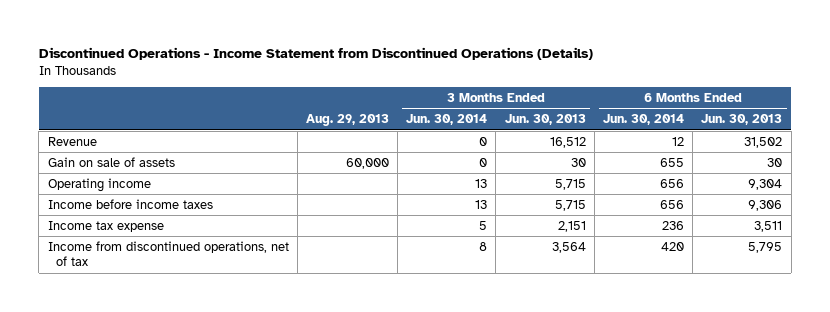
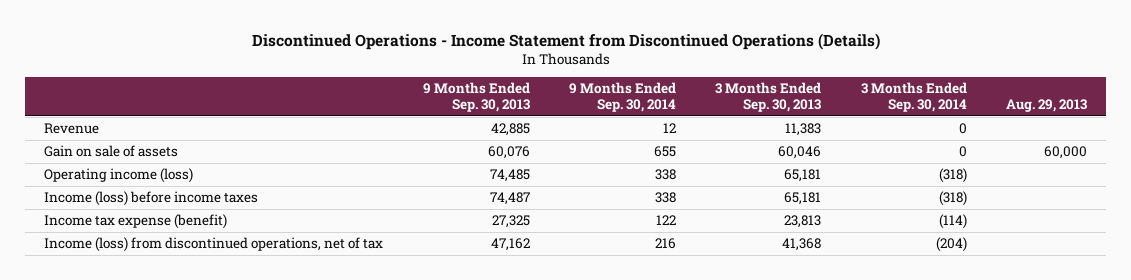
- | Aug. 29, 2013 | 3 Months Ended Jun. 30, 2014 | 3 Months Ended Jun. 30, 2013 | 6 Months Ended Jun. 30, 2014 | 6 Months Ended Jun. 30, 2013
+ | 9 Months Ended Sep. 30, 2013 | 9 Months Ended Sep. 30, 2014 | 3 Months Ended Sep. 30, 2013 | 3 Months Ended Sep. 30, 2014 | Aug. 29, 2013
- Operating income | | 13 | 5,715 | 656 | 9,304
- Income before income taxes | | 13 | 5,715 | 656 | 9,306
- Income tax expense | | 5 | 2,151 | 236 | 3,511
- Income from discontinued operations, net of tax | | 8 | 3,564 | 420 | 5,795
+ Operating income (loss) | 74,485 | 338 | 65,181 | (318) |
+ Income (loss) before income taxes | 74,487 | 338 | 65,181 | (318) |
+ Income tax expense (benefit) | 27,325 | 122 | 23,813 | (114) |
+ Income (loss) from discontinued operations, net of tax | 47,162 | 216 | 41,368 | (204) |

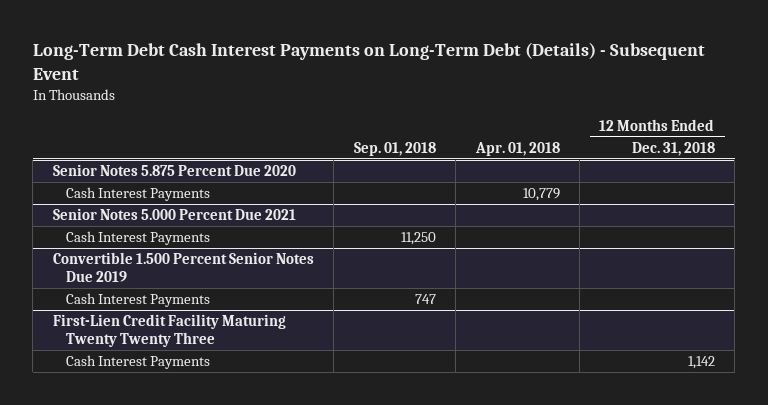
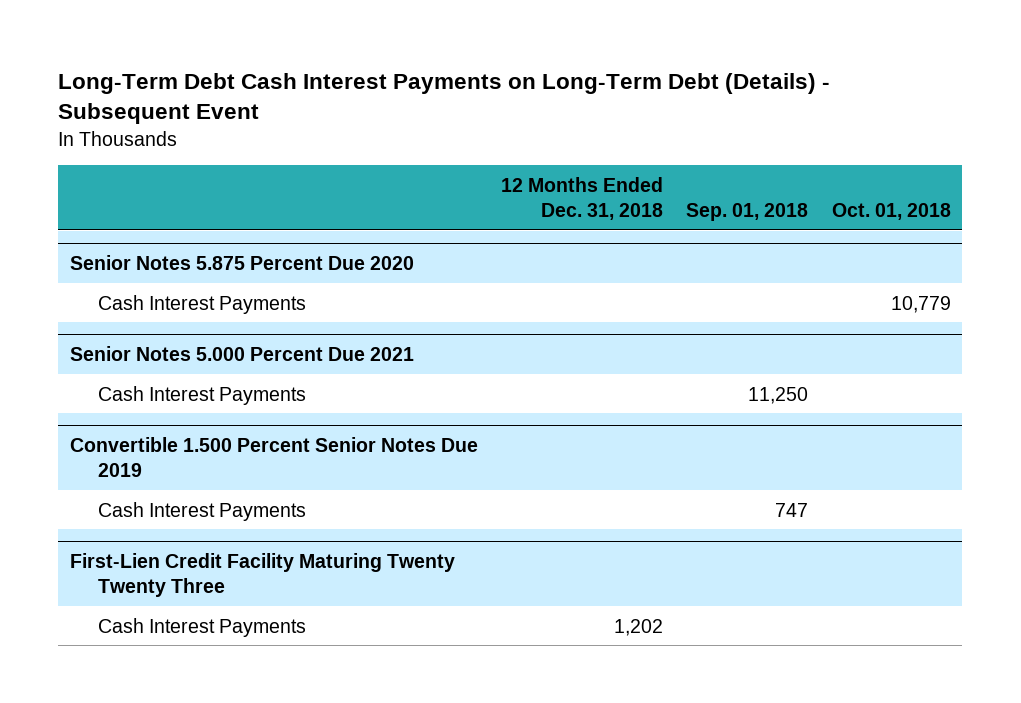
- | Sep. 01, 2018 | Apr. 01, 2018 | 12 Months Ended Dec. 31, 2018
+ | 12 Months Ended Dec. 31, 2018 | Sep. 01, 2018 | Oct. 01, 2018
@ First-Lien Credit Facility Maturing Twenty Twenty Three
- Cash Interest Payments | | | 1,142
+ Cash Interest Payments | 1,202 | |

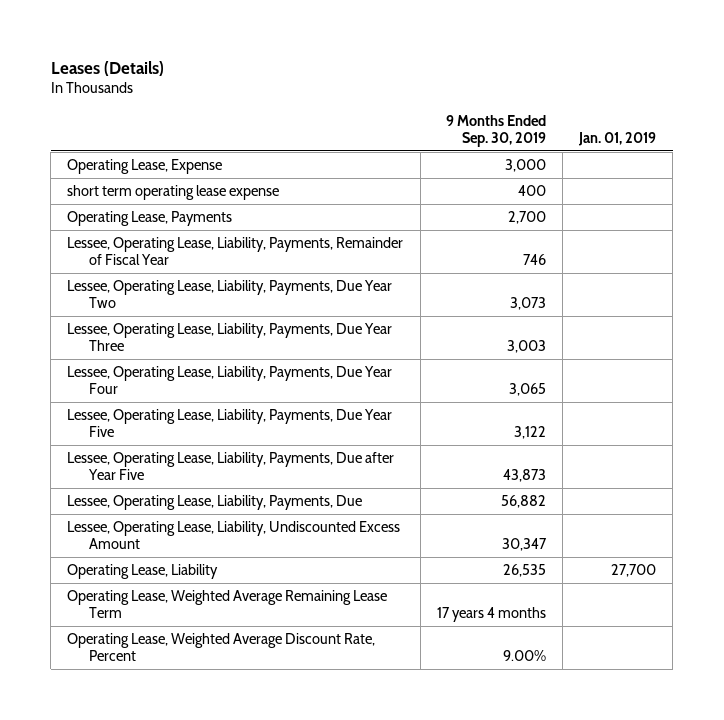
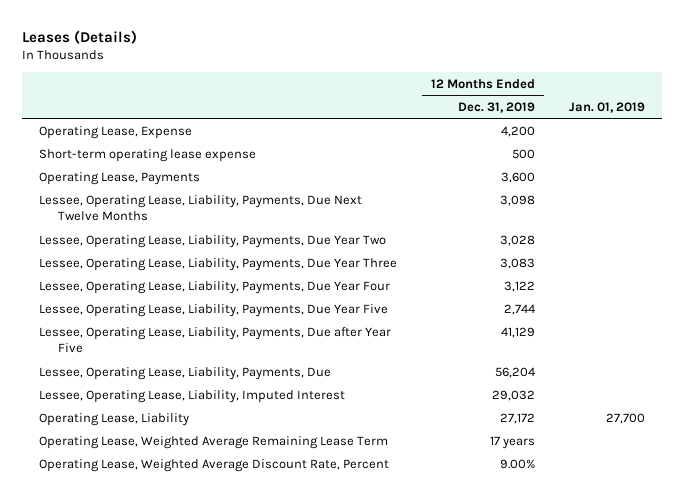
- | 9 Months Ended Sep. 30, 2019 | Jan. 01, 2019
+ | 12 Months Ended Dec. 31, 2019 | Jan. 01, 2019
- short term operating lease expense | 400 |
+ Short-term operating lease expense | 500 |
- Lessee, Operating Lease, Liability, Payments, Remainder of Fiscal Year | 746 |
+ Lessee, Operating Lease, Liability, Payments, Due Next Twelve Months | 3,098 |
- Lessee, Operating Lease, Liability, Undiscounted Excess Amount | 30,347 |
+ Lessee, Operating Lease, Liability, Imputed Interest | 29,032 |

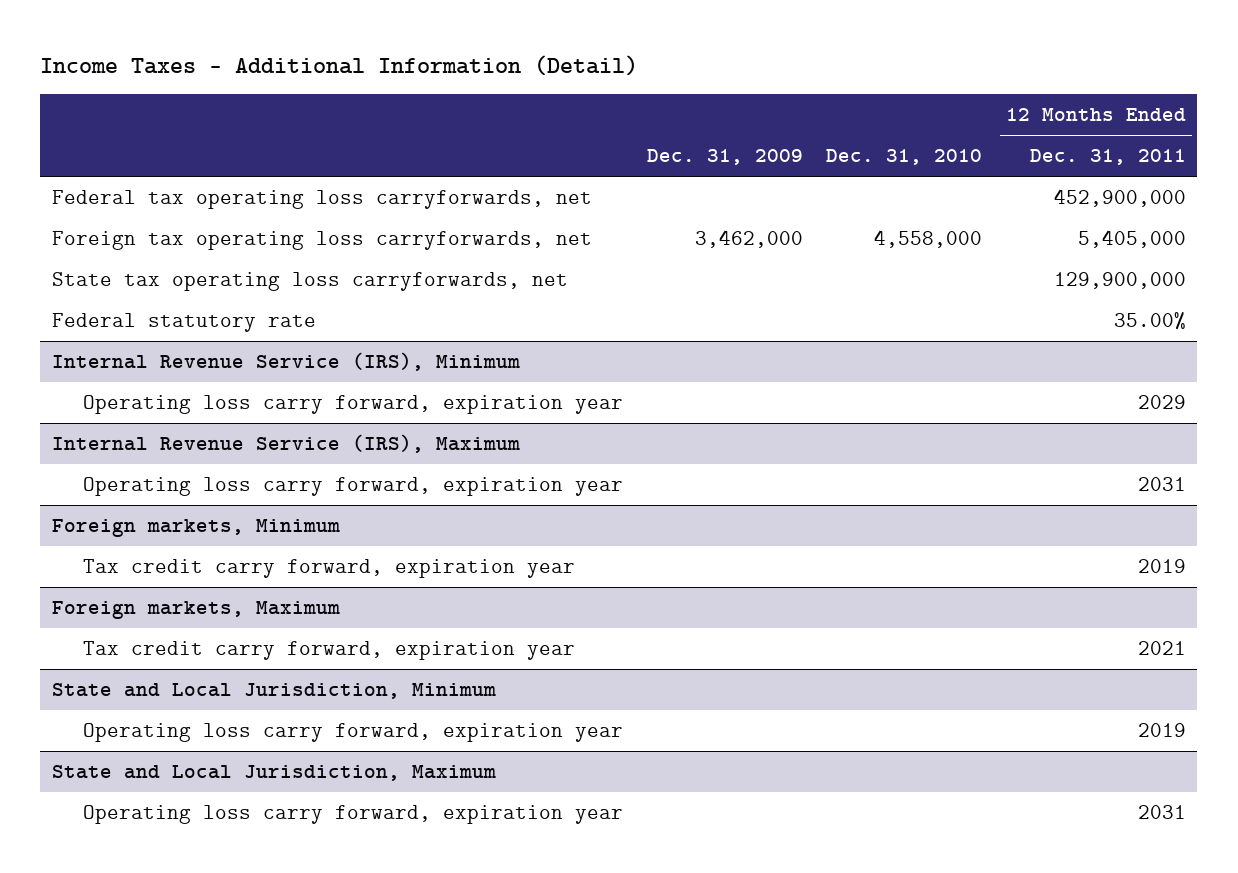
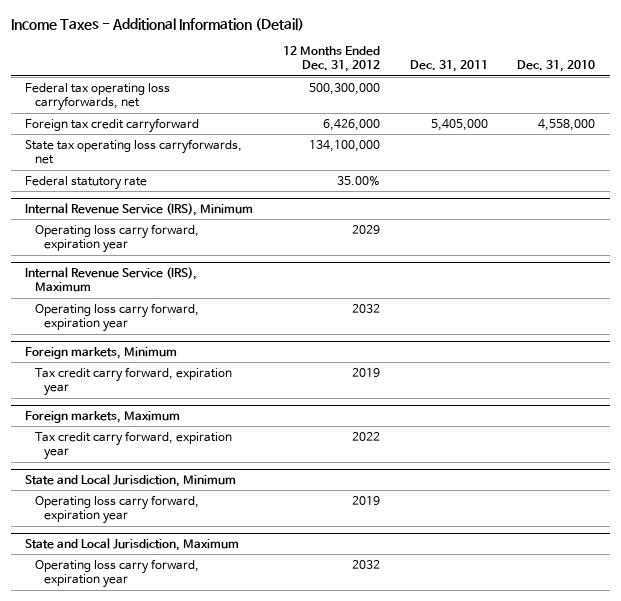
- | Dec. 31, 2009 | Dec. 31, 2010 | 12 Months Ended Dec. 31, 2011
+ | 12 Months Ended Dec. 31, 2012 | Dec. 31, 2011 | Dec. 31, 2010
- Foreign tax operating loss carryforwards, net | 3,462,000 | 4,558,000 | 5,405,000
+ Foreign tax credit carryforward | 6,426,000 | 5,405,000 | 4,558,000

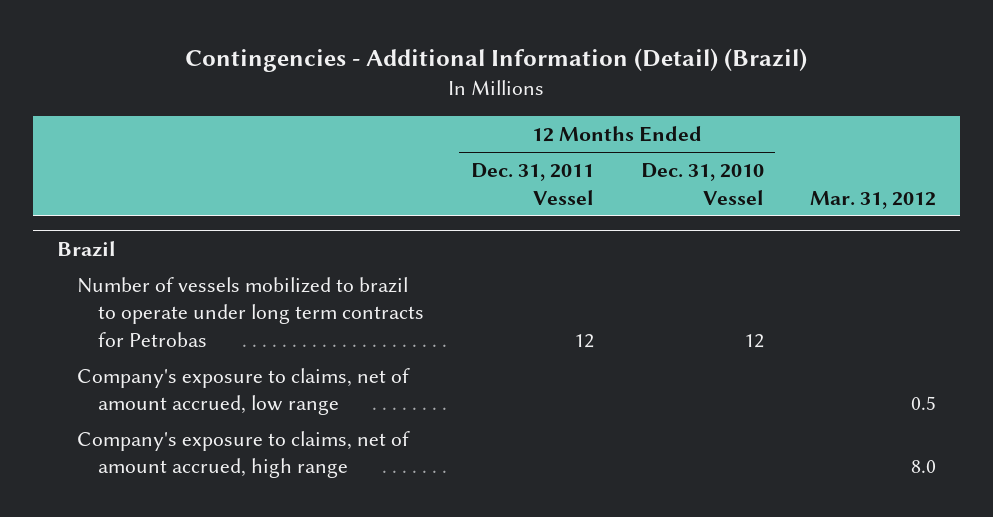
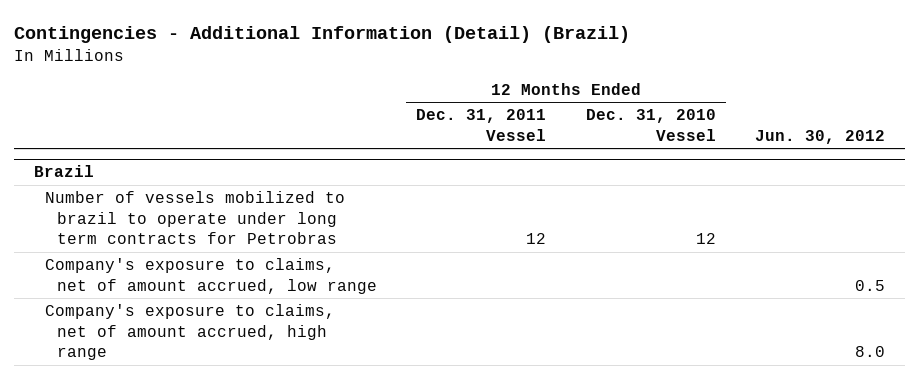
- | 12 Months Ended Dec. 31, 2011 Vessel | 12 Months Ended Dec. 31, 2010 Vessel | Mar. 31, 2012
+ | 12 Months Ended Dec. 31, 2011 Vessel | 12 Months Ended Dec. 31, 2010 Vessel | Jun. 30, 2012
@ Brazil
- Number of vessels mobilized to brazil to operate under long term contracts for Petrobas | 12 | 12 |
+ Number of vessels mobilized to brazil to operate under long term contracts for Petrobras | 12 | 12 |

